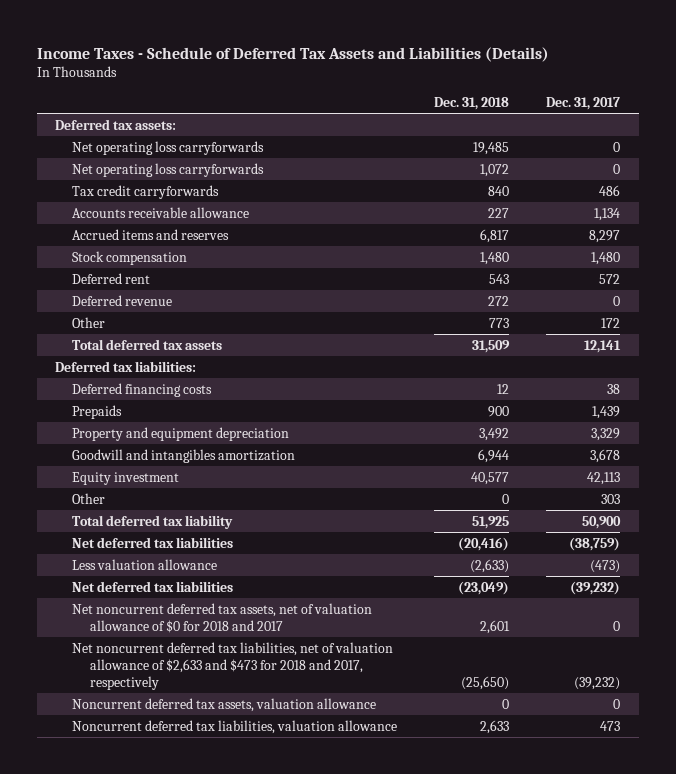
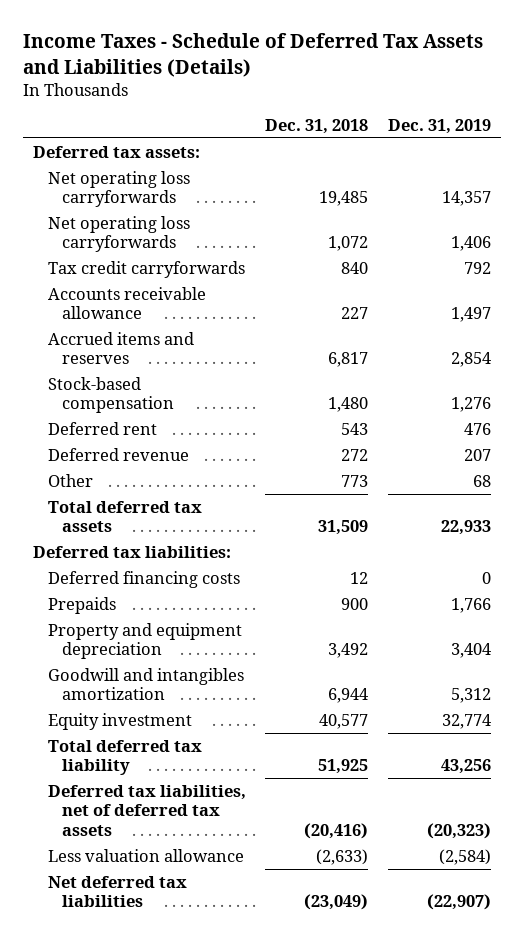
- | Dec. 31, 2018 | Dec. 31, 2017
+ | Dec. 31, 2018 | Dec. 31, 2019
- Stock compensation | 1,480 | 1,480
+ Stock-based compensation | 1,480 | 1,276
- Other | 0 | 303
- Net deferred tax liabilities | (20,416) | (38,759)
+ Deferred tax liabilities, net of deferred tax assets | (20,416) | (20,323)
- Net noncurrent deferred tax assets, net of valuation allowance of $0 for 2018 and 2017 | 2,601 | 0
- Net noncurrent deferred tax liabilities, net of valuation allowance of $2,633 and $473 for 2018 and 2017, respectively | (25,650) | (39,232)
- Noncurrent deferred tax assets, valuation allowance | 0 | 0
- Noncurrent deferred tax liabilities, valuation allowance | 2,633 | 473

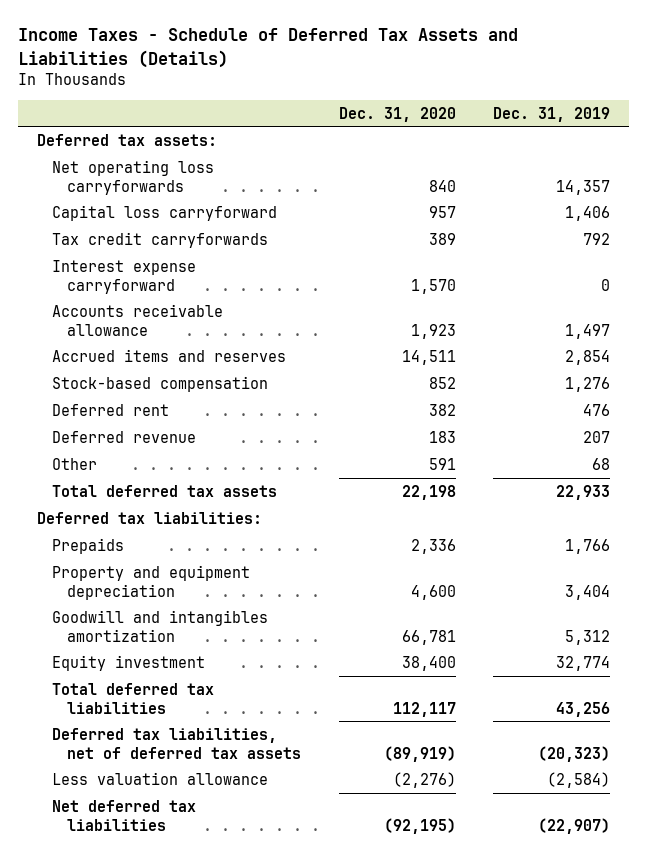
- | Dec. 31, 2018 | Dec. 31, 2019
+ | Dec. 31, 2020 | Dec. 31, 2019
- Net operating loss carryforwards | 1,072 | 1,406
+ Capital loss carryforward | 957 | 1,406
+ Interest expense carryforward | 1,570 | 0
- Deferred financing costs | 12 | 0
- Total deferred tax liability | 51,925 | 43,256
+ Total deferred tax liabilities | 112,117 | 43,256

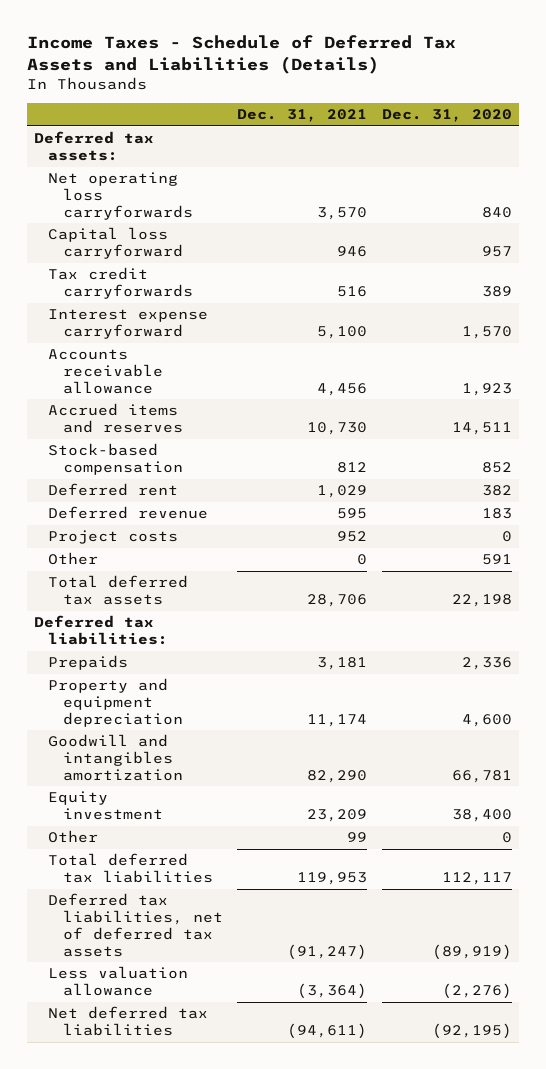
- | Dec. 31, 2020 | Dec. 31, 2019
+ | Dec. 31, 2021 | Dec. 31, 2020
+ Project costs | 952 | 0
+ Other | 99 | 0

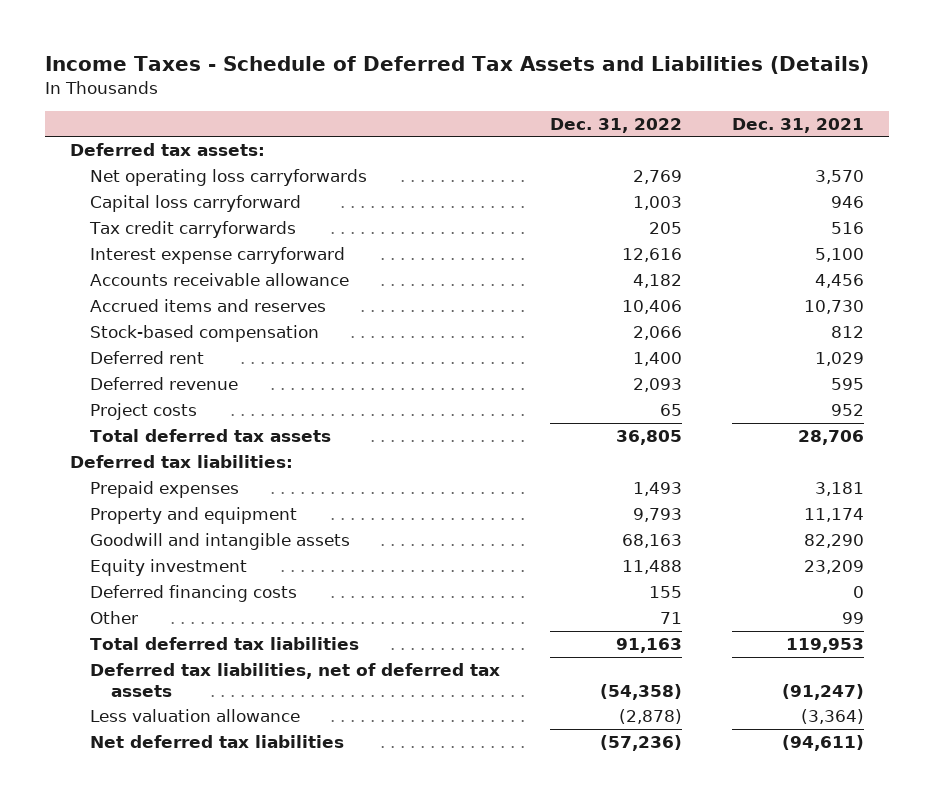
- | Dec. 31, 2021 | Dec. 31, 2020
+ | Dec. 31, 2022 | Dec. 31, 2021
- Other | 0 | 591
- Prepaids | 3,181 | 2,336
- Property and equipment depreciation | 11,174 | 4,600
- Goodwill and intangibles amortization | 82,290 | 66,781
+ Prepaid expenses | 1,493 | 3,181
+ Property and equipment | 9,793 | 11,174
+ Goodwill and intangible assets | 68,163 | 82,290
+ Deferred financing costs | 155 | 0

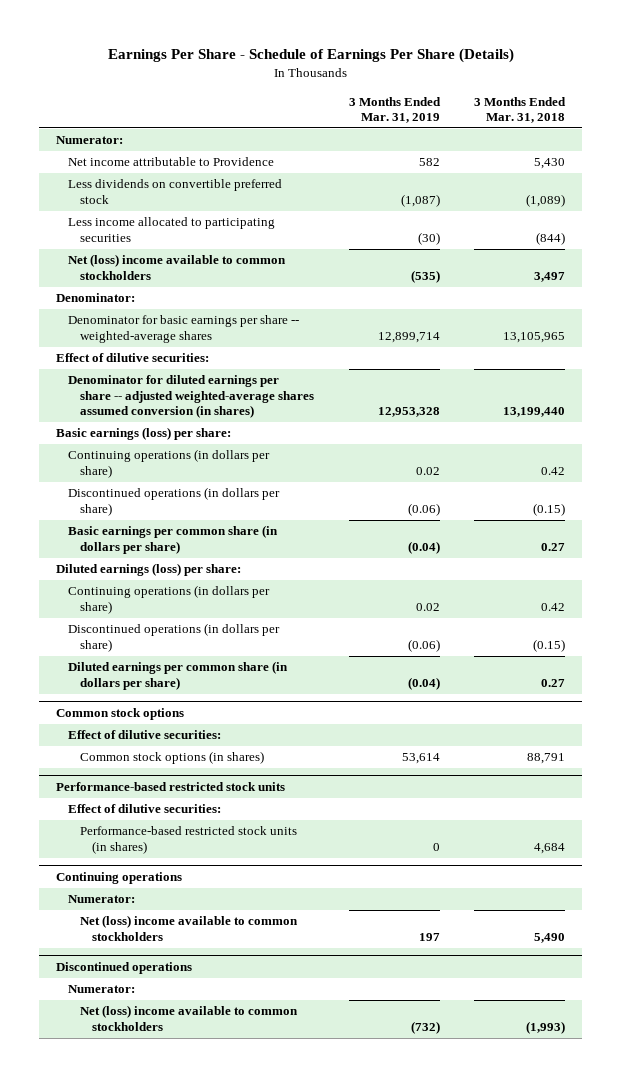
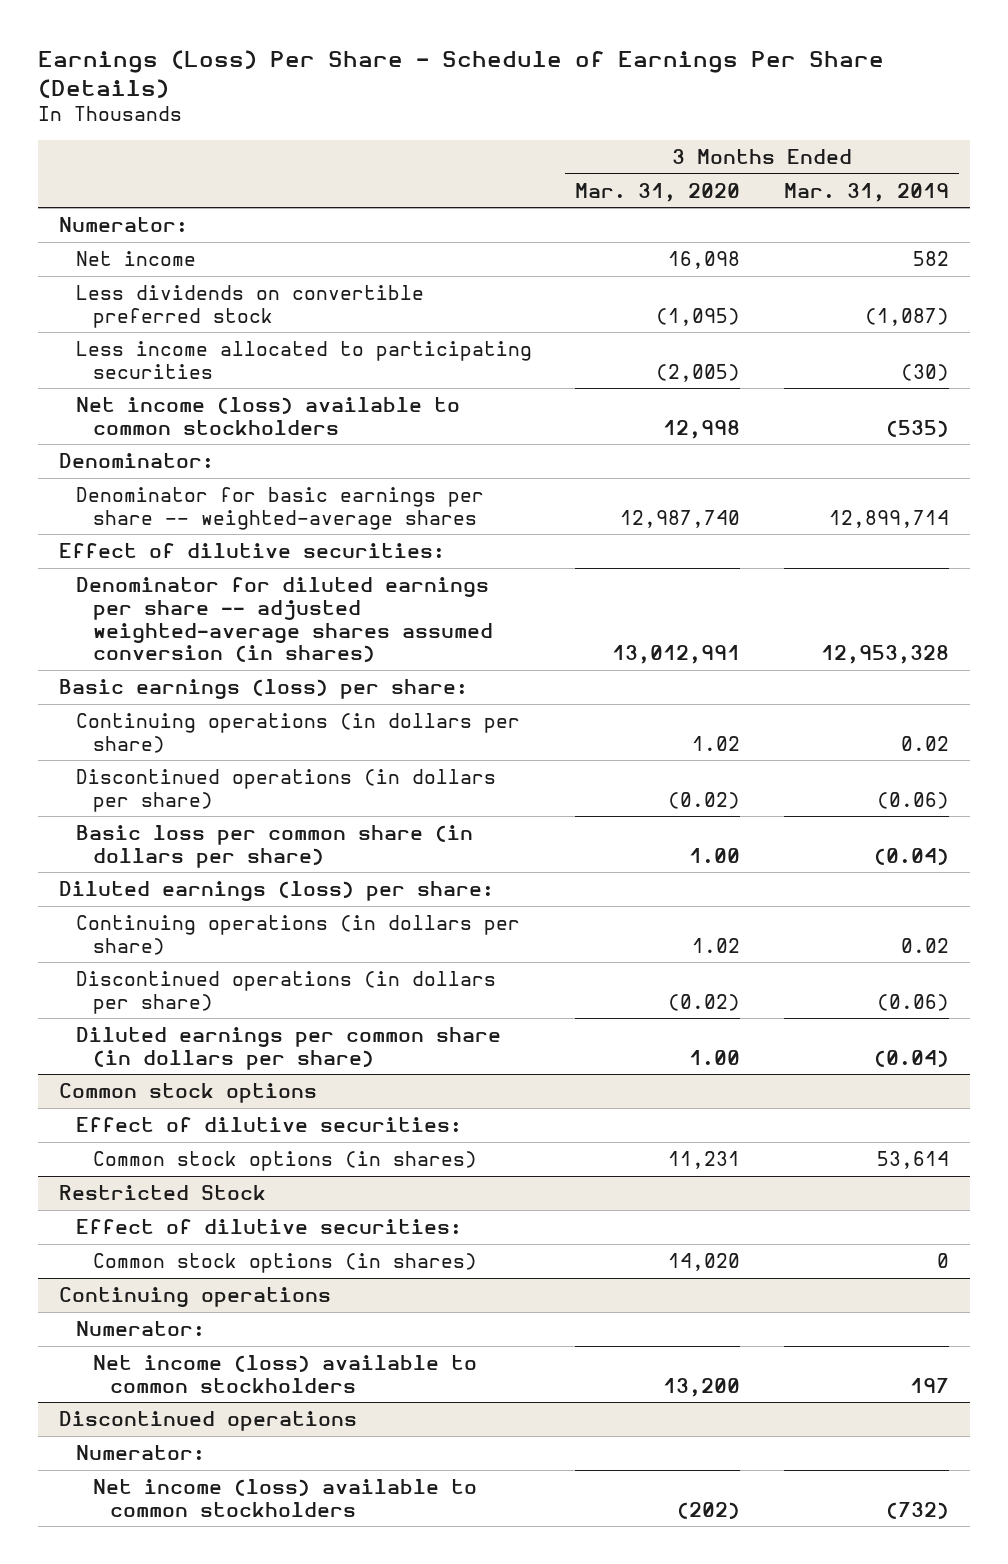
- Earnings Per Share - Schedule of Earnings Per Share (Details)
+ Earnings (Loss) Per Share - Schedule of Earnings Per Share (Details)
- | 3 Months Ended Mar. 31, 2019 | 3 Months Ended Mar. 31, 2018
+ | 3 Months Ended Mar. 31, 2020 | 3 Months Ended Mar. 31, 2019
- Net income attributable to Providence | 582 | 5,430
+ Net income | 16,098 | 582
- Net (loss) income available to common stockholders | (535) | 3,497
+ Net income (loss) available to common stockholders | 12,998 | (535)
- Basic earnings per common share (in dollars per share) | (0.04) | 0.27
+ Basic loss per common share (in dollars per share) | 1.00 | (0.04)
- Performance-based restricted stock units
+ Restricted Stock
- Performance-based restricted stock units (in shares) | 0 | 4,684
+ Common stock options (in shares) | 14,020 | 0
@ Continuing operations
- Net (loss) income available to common stockholders | 197 | 5,490
+ Net income (loss) available to common stockholders | 13,200 | 197
@ Discontinued operations
- Net (loss) income available to common stockholders | (732) | (1,993)
+ Net income (loss) available to common stockholders | (202) | (732)

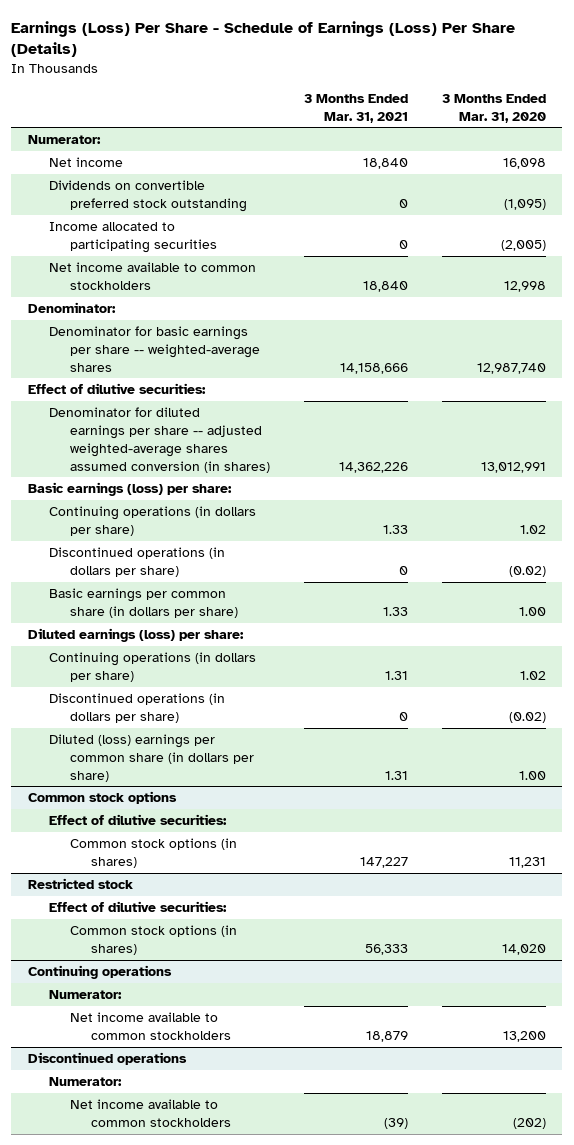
- Earnings (Loss) Per Share - Schedule of Earnings Per Share (Details)
+ Earnings (Loss) Per Share - Schedule of Earnings (Loss) Per Share (Details)
- | 3 Months Ended Mar. 31, 2020 | 3 Months Ended Mar. 31, 2019
+ | 3 Months Ended Mar. 31, 2021 | 3 Months Ended Mar. 31, 2020
- Less dividends on convertible preferred stock | (1,095) | (1,087)
- Less income allocated to participating securities | (2,005) | (30)
- Net income (loss) available to common stockholders | 12,998 | (535)
+ Dividends on convertible preferred stock outstanding | 0 | (1,095)
+ Income allocated to participating securities | 0 | (2,005)
+ Net income available to common stockholders | 18,840 | 12,998
- Basic loss per common share (in dollars per share) | 1.00 | (0.04)
+ Basic earnings per common share (in dollars per share) | 1.33 | 1.00
- Diluted earnings per common share (in dollars per share) | 1.00 | (0.04)
+ Diluted (loss) earnings per common share (in dollars per share) | 1.31 | 1.00
- Restricted Stock
+ Restricted stock
@ Continuing operations
- Net income (loss) available to common stockholders | 13,200 | 197
+ Net income available to common stockholders | 18,879 | 13,200
@ Discontinued operations
- Net income (loss) available to common stockholders | (202) | (732)
+ Net income available to common stockholders | (39) | (202)

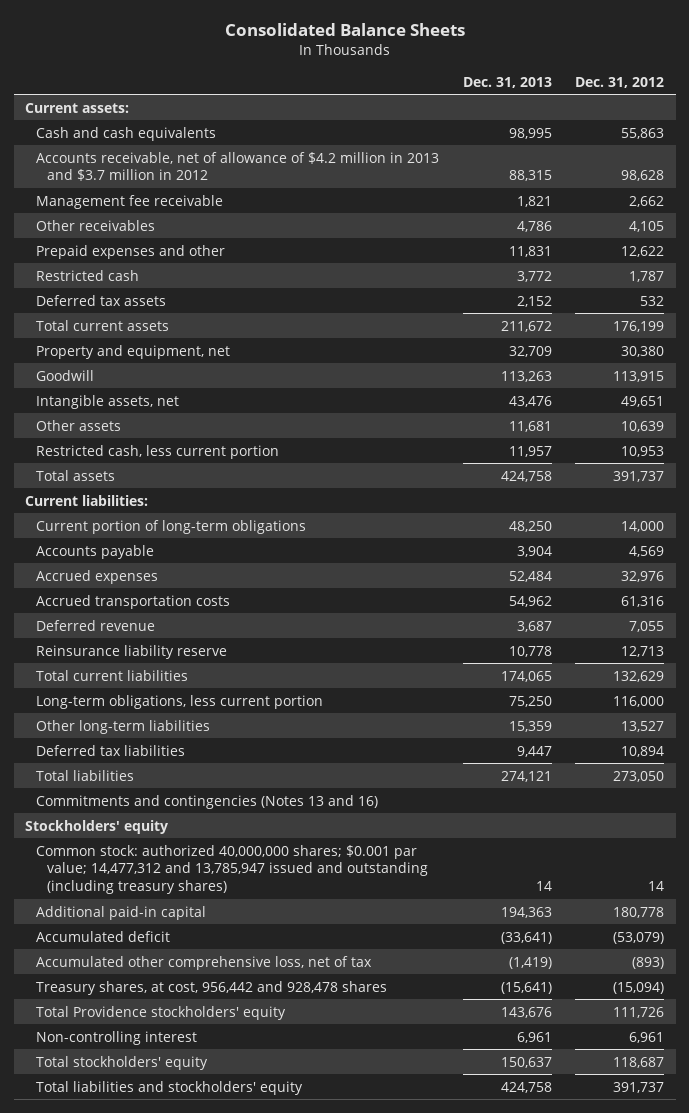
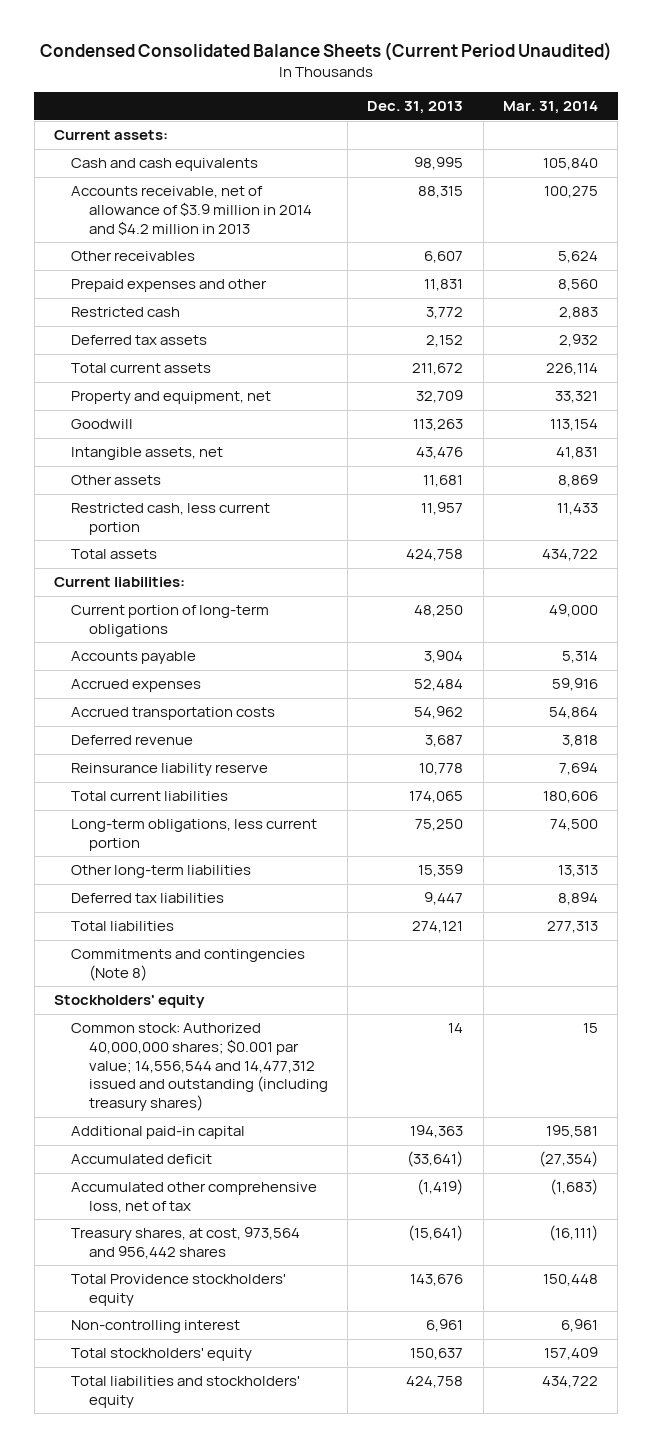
- Consolidated Balance Sheets
+ Condensed Consolidated Balance Sheets (Current Period Unaudited)
- | Dec. 31, 2013 | Dec. 31, 2012
+ | Dec. 31, 2013 | Mar. 31, 2014
- Accounts receivable, net of allowance of $4.2 million in 2013 and $3.7 million in 2012 | 88,315 | 98,628
- Management fee receivable | 1,821 | 2,662
- Other receivables | 4,786 | 4,105
+ Accounts receivable, net of allowance of $3.9 million in 2014 and $4.2 million in 2013 | 88,315 | 100,275
+ Other receivables | 6,607 | 5,624
- Commitments and contingencies (Notes 13 and 16)
+ Commitments and contingencies (Note 8)
- Common stock: authorized 40,000,000 shares; $0.001 par value; 14,477,312 and 13,785,947 issued and outstanding (including treasury shares) | 14 | 14
+ Common stock: Authorized 40,000,000 shares; $0.001 par value; 14,556,544 and 14,477,312 issued and outstanding (including treasury shares) | 14 | 15
- Treasury shares, at cost, 956,442 and 928,478 shares | (15,641) | (15,094)
+ Treasury shares, at cost, 973,564 and 956,442 shares | (15,641) | (16,111)

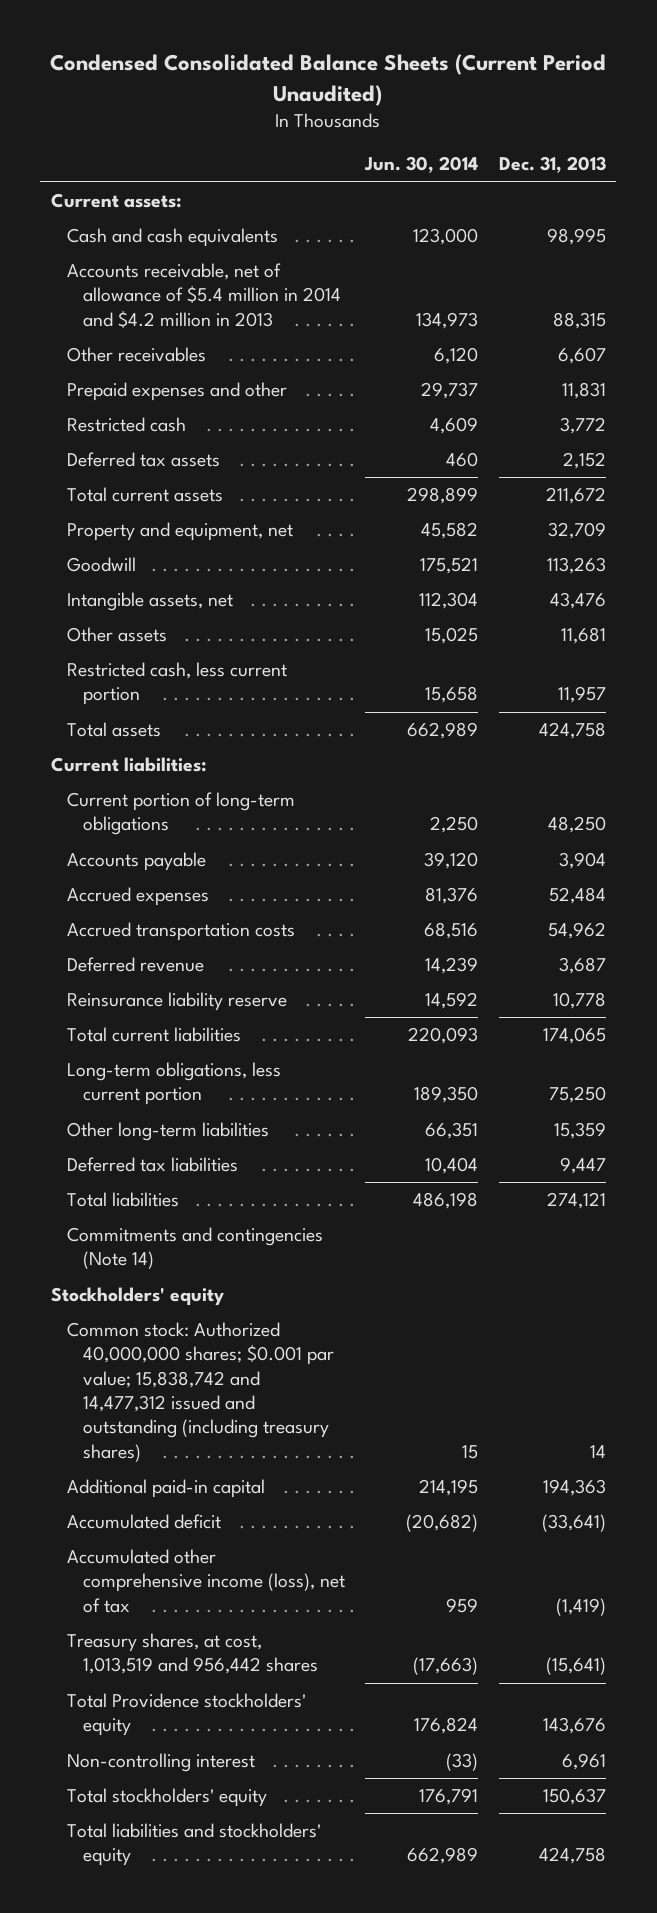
- | Dec. 31, 2013 | Mar. 31, 2014
+ | Jun. 30, 2014 | Dec. 31, 2013
- Accounts receivable, net of allowance of $3.9 million in 2014 and $4.2 million in 2013 | 88,315 | 100,275
+ Accounts receivable, net of allowance of $5.4 million in 2014 and $4.2 million in 2013 | 134,973 | 88,315
- Commitments and contingencies (Note 8)
+ Commitments and contingencies (Note 14)
- Common stock: Authorized 40,000,000 shares; $0.001 par value; 14,556,544 and 14,477,312 issued and outstanding (including treasury shares) | 14 | 15
+ Common stock: Authorized 40,000,000 shares; $0.001 par value; 15,838,742 and 14,477,312 issued and outstanding (including treasury shares) | 15 | 14
- Accumulated other comprehensive loss, net of tax | (1,419) | (1,683)
- Treasury shares, at cost, 973,564 and 956,442 shares | (15,641) | (16,111)
+ Accumulated other comprehensive income (loss), net of tax | 959 | (1,419)
+ Treasury shares, at cost, 1,013,519 and 956,442 shares | (17,663) | (15,641)

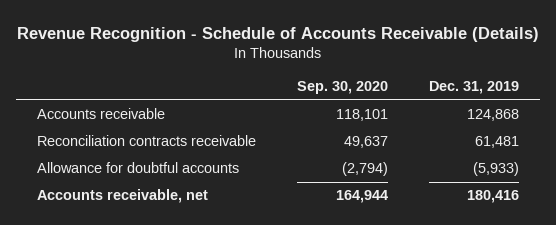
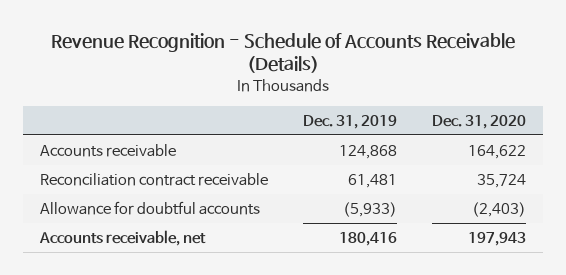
- | Sep. 30, 2020 | Dec. 31, 2019
+ | Dec. 31, 2019 | Dec. 31, 2020
- Reconciliation contracts receivable | 49,637 | 61,481
+ Reconciliation contract receivable | 61,481 | 35,724

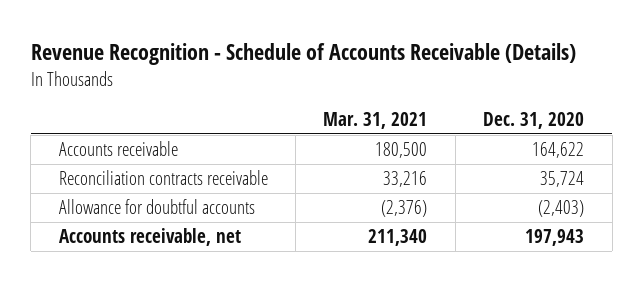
- | Dec. 31, 2019 | Dec. 31, 2020
+ | Mar. 31, 2021 | Dec. 31, 2020
- Reconciliation contract receivable | 61,481 | 35,724
+ Reconciliation contracts receivable | 33,216 | 35,724

